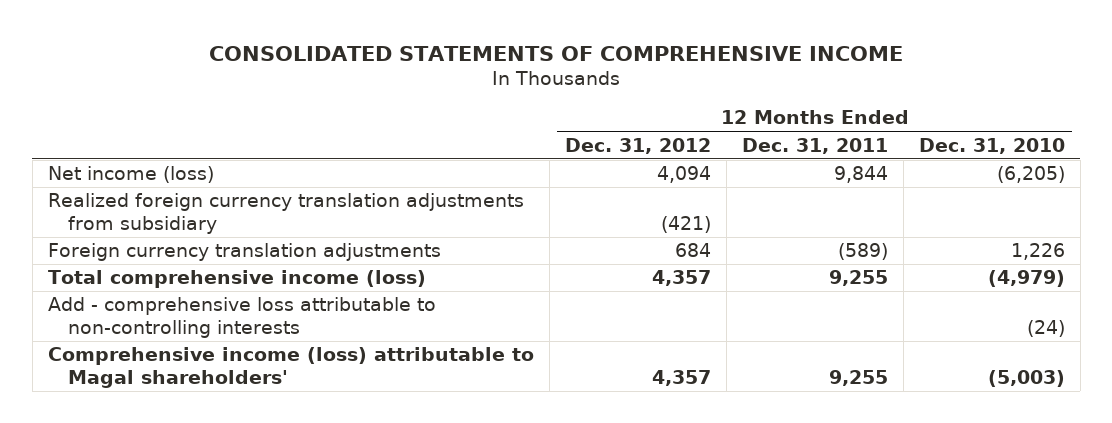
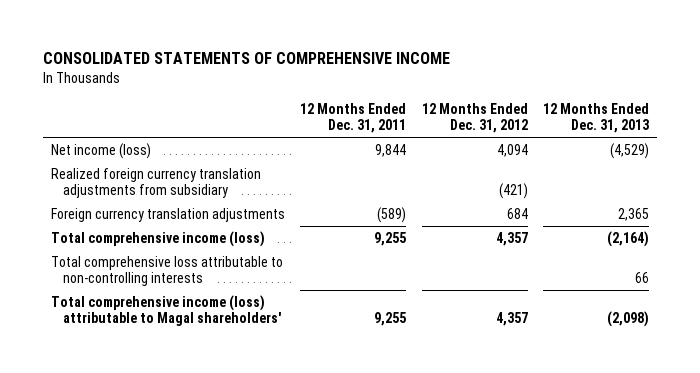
- | 12 Months Ended Dec. 31, 2012 | 12 Months Ended Dec. 31, 2011 | 12 Months Ended Dec. 31, 2010
+ | 12 Months Ended Dec. 31, 2011 | 12 Months Ended Dec. 31, 2012 | 12 Months Ended Dec. 31, 2013
- Add - comprehensive loss attributable to non-controlling interests | | | (24)
- Comprehensive income (loss) attributable to Magal shareholders' | 4,357 | 9,255 | (5,003)
+ Total comprehensive loss attributable to non-controlling interests | | | 66
+ Total comprehensive income (loss) attributable to Magal shareholders' | 9,255 | 4,357 | (2,098)

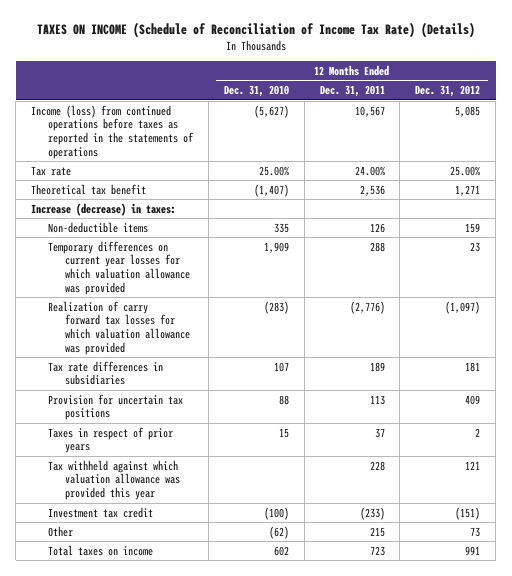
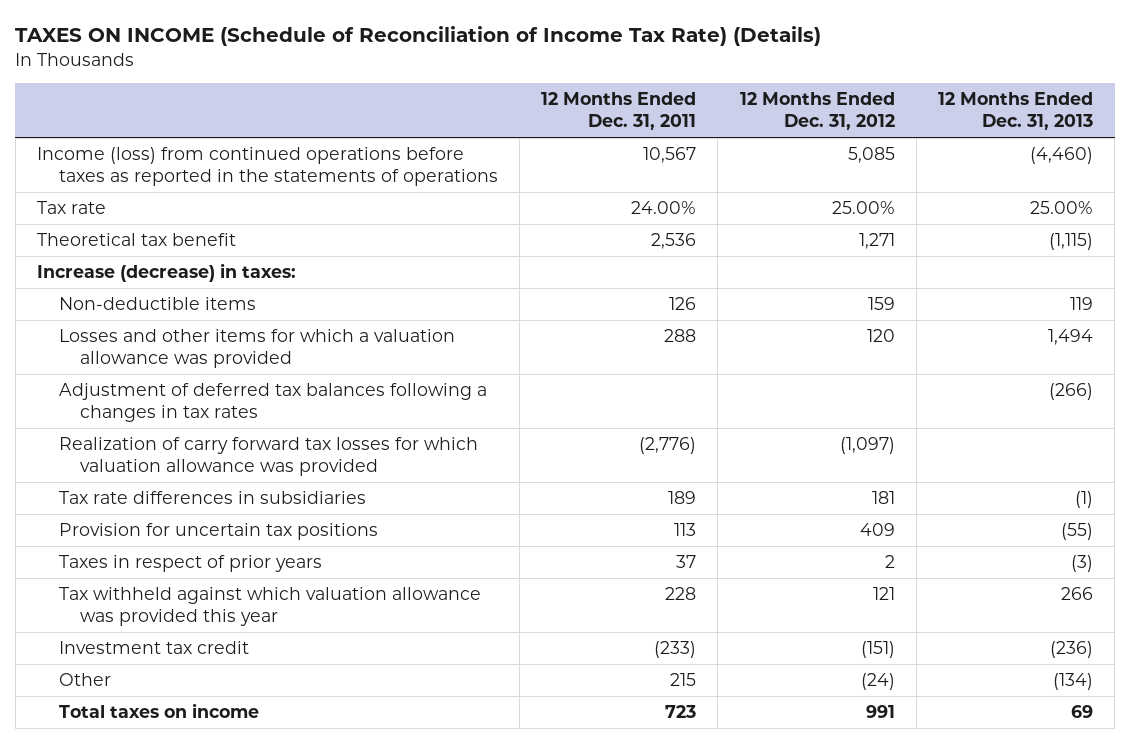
- | 12 Months Ended Dec. 31, 2010 | 12 Months Ended Dec. 31, 2011 | 12 Months Ended Dec. 31, 2012
+ | 12 Months Ended Dec. 31, 2011 | 12 Months Ended Dec. 31, 2012 | 12 Months Ended Dec. 31, 2013
- Temporary differences on current year losses for which valuation allowance was provided | 1,909 | 288 | 23
+ Losses and other items for which a valuation allowance was provided | 288 | 120 | 1,494
+ Adjustment of deferred tax balances following a changes in tax rates | | | (266)
- Other | (62) | 215 | 73
+ Other | 215 | (24) | (134)

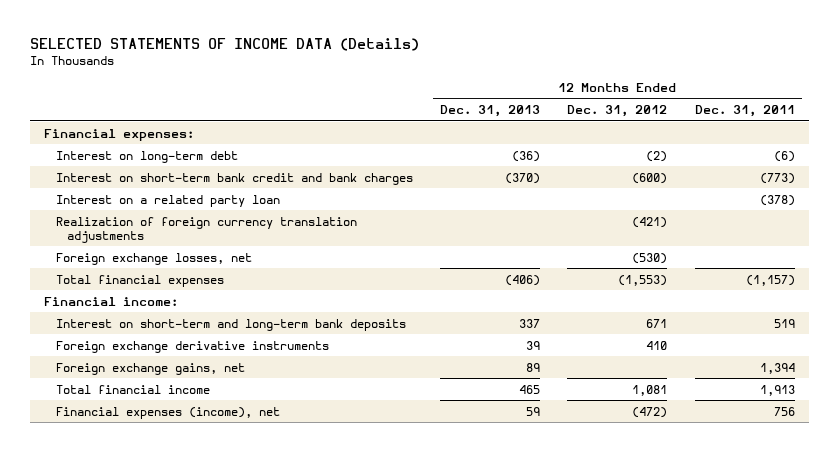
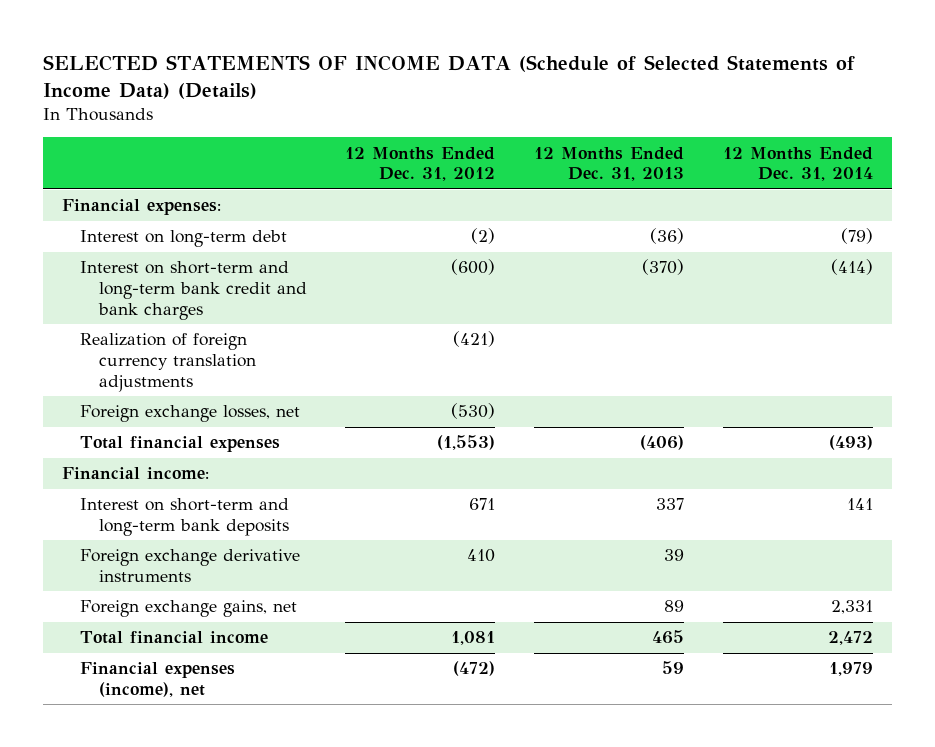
- SELECTED STATEMENTS OF INCOME DATA (Details)
+ SELECTED STATEMENTS OF INCOME DATA (Schedule of Selected Statements of Income Data) (Details)
- | 12 Months Ended Dec. 31, 2013 | 12 Months Ended Dec. 31, 2012 | 12 Months Ended Dec. 31, 2011
+ | 12 Months Ended Dec. 31, 2012 | 12 Months Ended Dec. 31, 2013 | 12 Months Ended Dec. 31, 2014
- Interest on short-term bank credit and bank charges | (370) | (600) | (773)
- Interest on a related party loan | | | (378)
+ Interest on short-term and long-term bank credit and bank charges | (600) | (370) | (414)

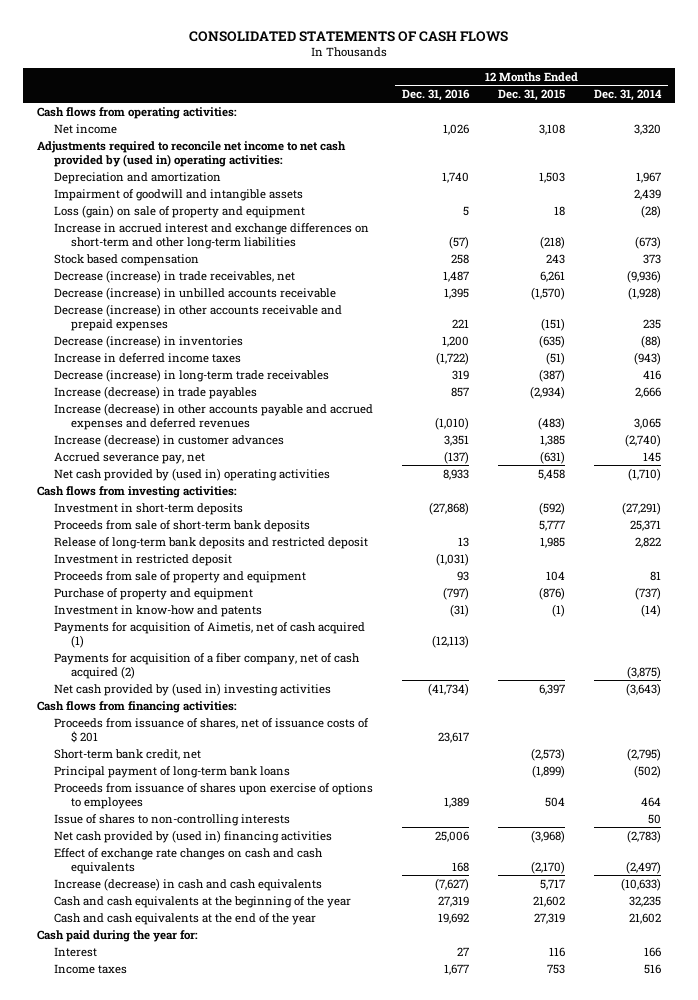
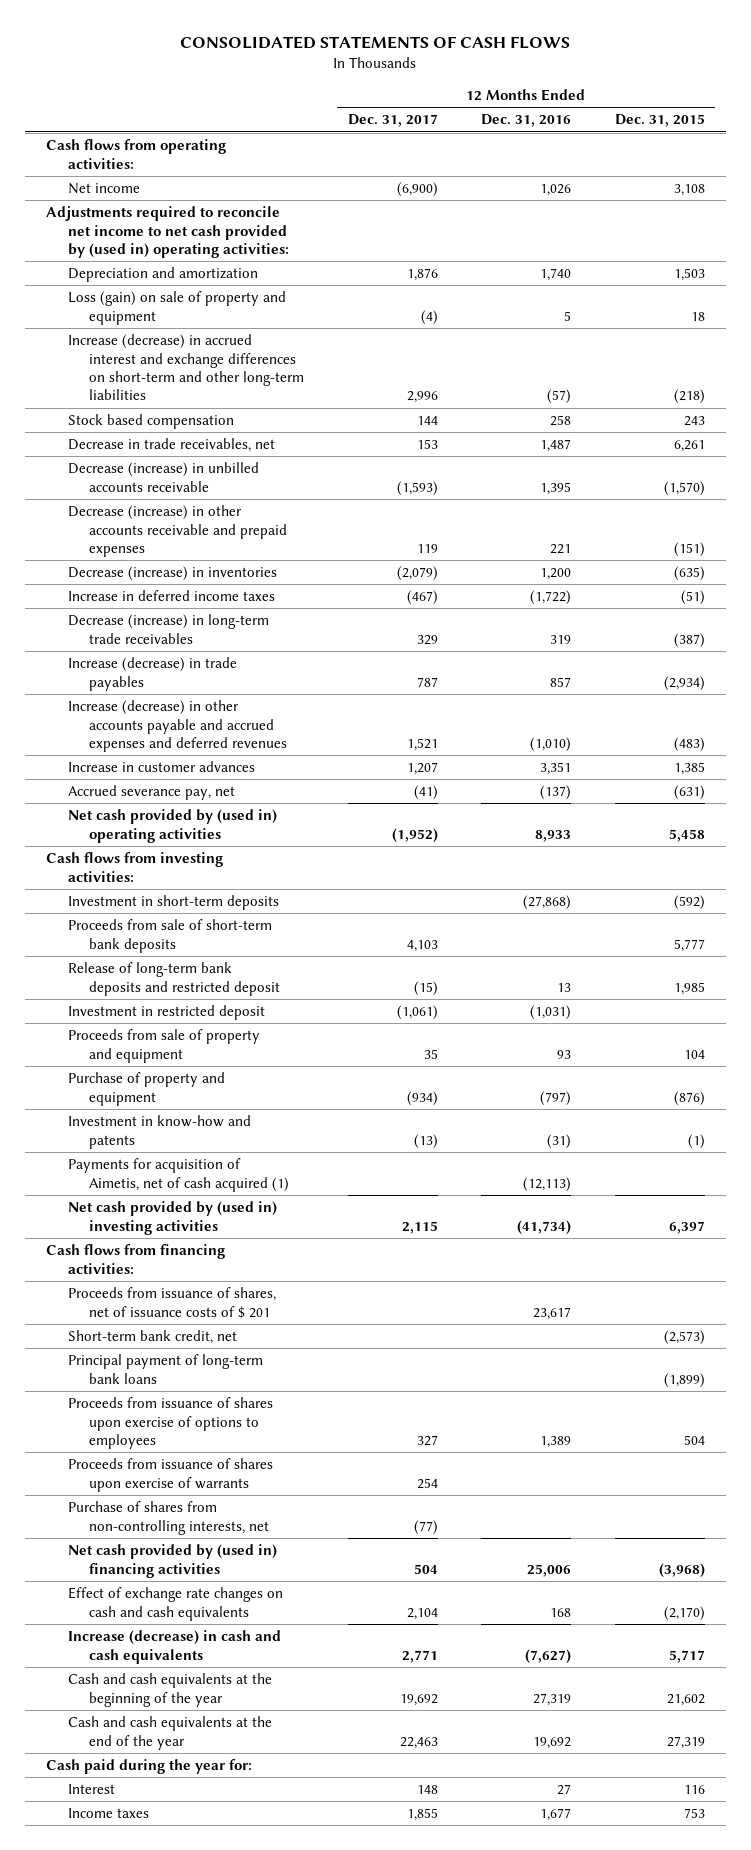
- | 12 Months Ended Dec. 31, 2016 | 12 Months Ended Dec. 31, 2015 | 12 Months Ended Dec. 31, 2014
+ | 12 Months Ended Dec. 31, 2017 | 12 Months Ended Dec. 31, 2016 | 12 Months Ended Dec. 31, 2015
- Impairment of goodwill and intangible assets | | | 2,439
- Increase in accrued interest and exchange differences on short-term and other long-term liabilities | (57) | (218) | (673)
+ Increase (decrease) in accrued interest and exchange differences on short-term and other long-term liabilities | 2,996 | (57) | (218)
- Decrease (increase) in trade receivables, net | 1,487 | 6,261 | (9,936)
+ Decrease in trade receivables, net | 153 | 1,487 | 6,261
- Increase (decrease) in customer advances | 3,351 | 1,385 | (2,740)
+ Increase in customer advances | 1,207 | 3,351 | 1,385
- Payments for acquisition of a fiber company, net of cash acquired (2) | | | (3,875)
- Issue of shares to non-controlling interests | | | 50
+ Proceeds from issuance of shares upon exercise of warrants | 254 | |
+ Purchase of shares from non-controlling interests, net | (77) | |

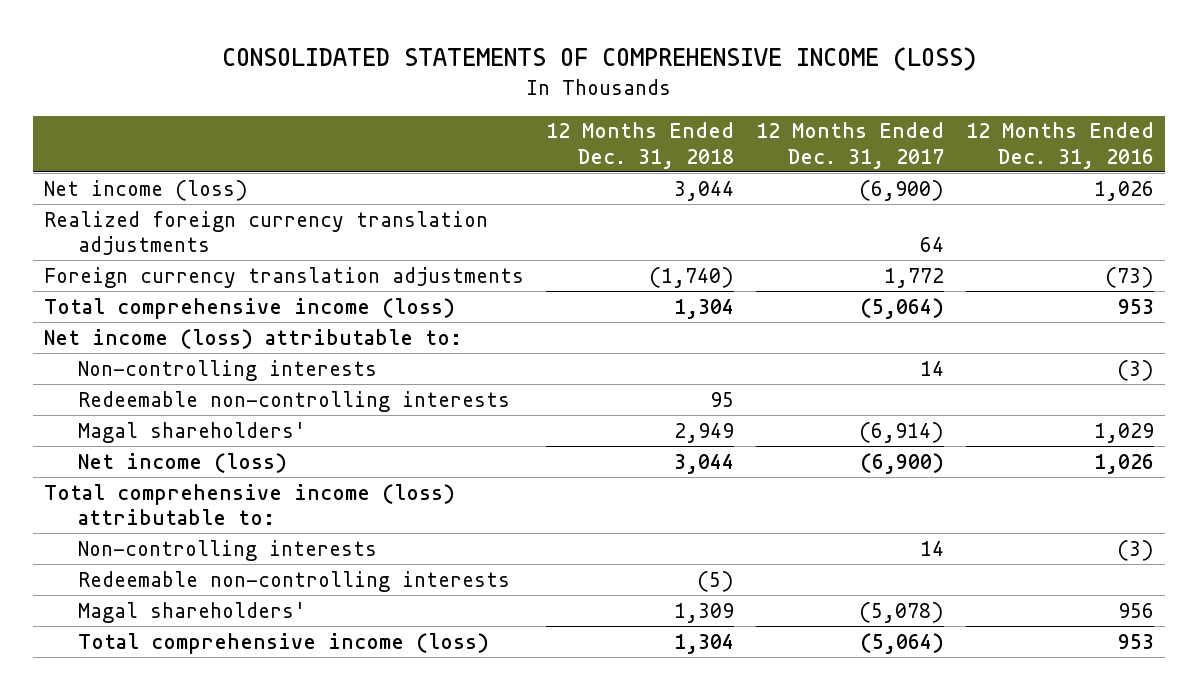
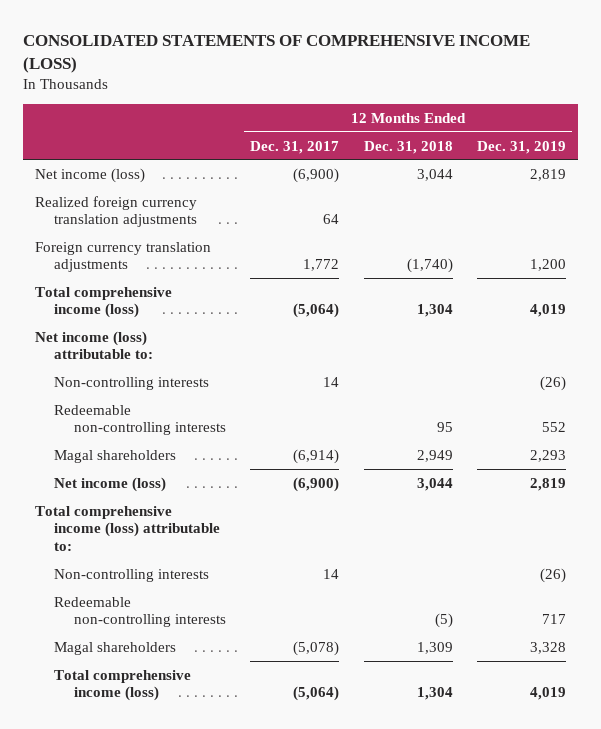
- | 12 Months Ended Dec. 31, 2018 | 12 Months Ended Dec. 31, 2017 | 12 Months Ended Dec. 31, 2016
+ | 12 Months Ended Dec. 31, 2017 | 12 Months Ended Dec. 31, 2018 | 12 Months Ended Dec. 31, 2019
- Magal shareholders' | 2,949 | (6,914) | 1,029
+ Magal shareholders | (6,914) | 2,949 | 2,293
- Magal shareholders' | 1,309 | (5,078) | 956
+ Magal shareholders | (5,078) | 1,309 | 3,328

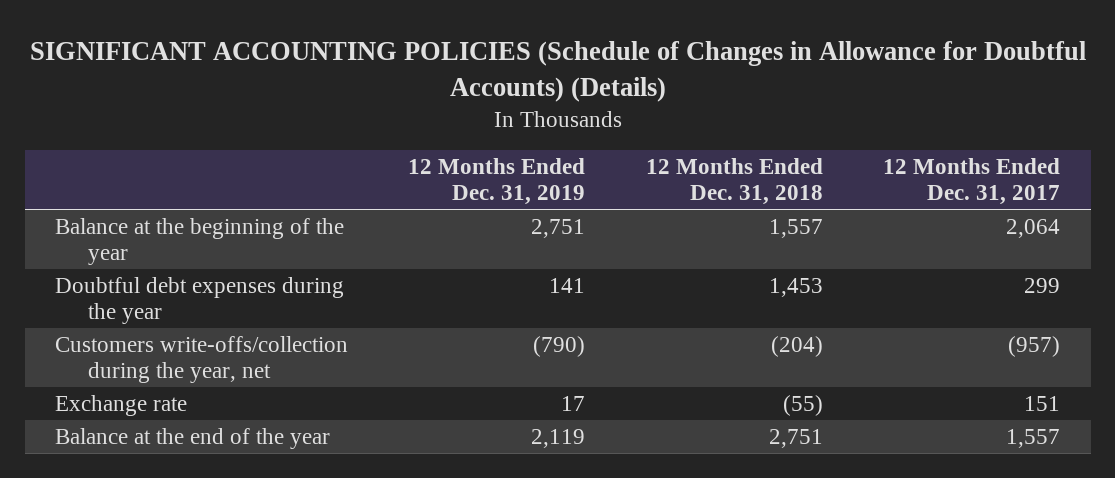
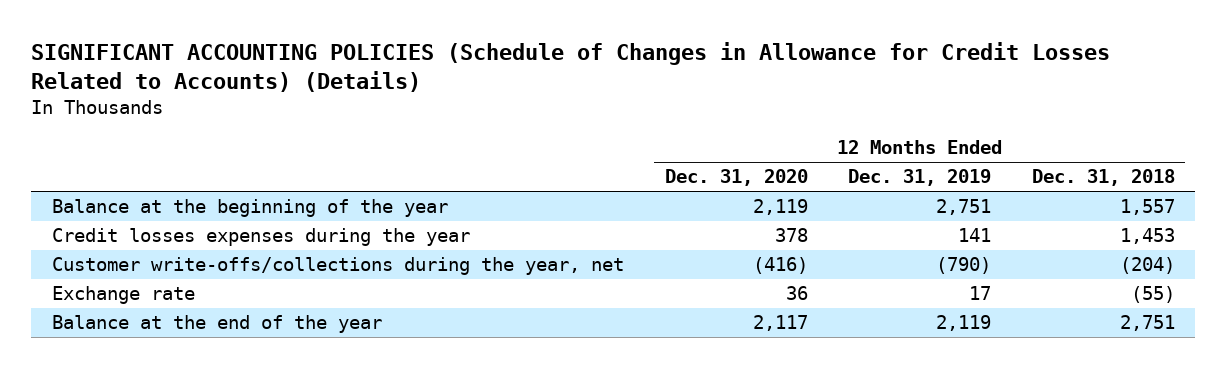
- SIGNIFICANT ACCOUNTING POLICIES (Schedule of Changes in Allowance for Doubtful Accounts) (Details)
+ SIGNIFICANT ACCOUNTING POLICIES (Schedule of Changes in Allowance for Credit Losses Related to Accounts) (Details)
- | 12 Months Ended Dec. 31, 2019 | 12 Months Ended Dec. 31, 2018 | 12 Months Ended Dec. 31, 2017
+ | 12 Months Ended Dec. 31, 2020 | 12 Months Ended Dec. 31, 2019 | 12 Months Ended Dec. 31, 2018
- Doubtful debt expenses during the year | 141 | 1,453 | 299
- Customers write-offs/collection during the year, net | (790) | (204) | (957)
+ Credit losses expenses during the year | 378 | 141 | 1,453
+ Customer write-offs/collections during the year, net | (416) | (790) | (204)

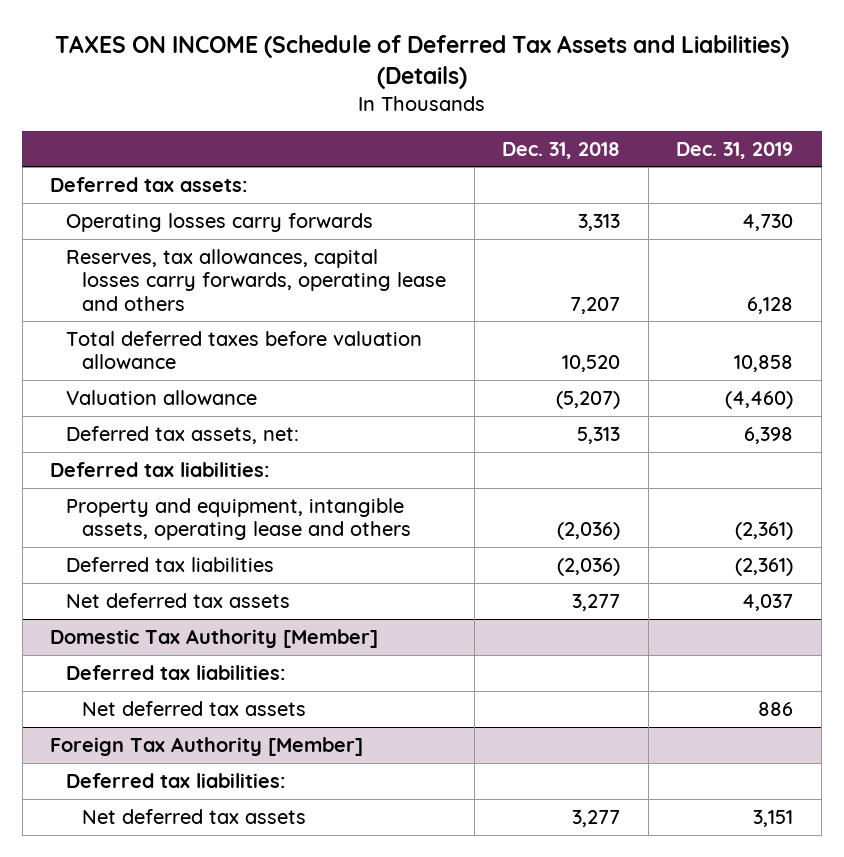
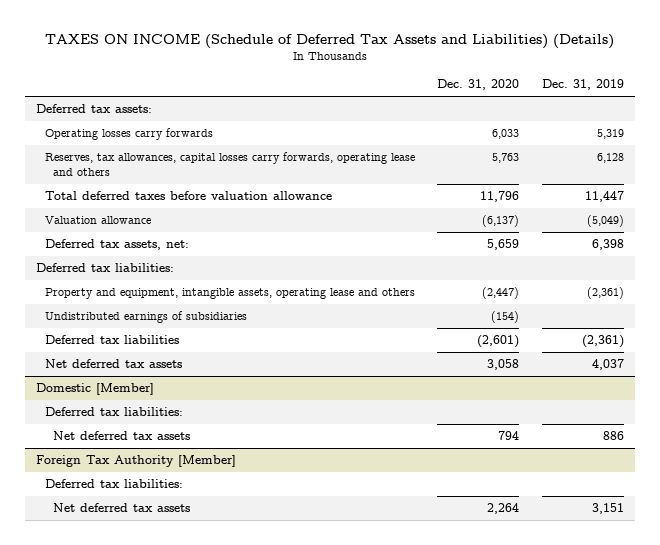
- | Dec. 31, 2018 | Dec. 31, 2019
+ | Dec. 31, 2020 | Dec. 31, 2019
- Operating losses carry forwards | 3,313 | 4,730
+ Operating losses carry forwards | 6,033 | 5,319
- Total deferred taxes before valuation allowance | 10,520 | 10,858
- Valuation allowance | (5,207) | (4,460)
+ Total deferred taxes before valuation allowance | 11,796 | 11,447
+ Valuation allowance | (6,137) | (5,049)
+ Undistributed earnings of subsidiaries | (154) |
- Domestic Tax Authority [Member]
+ Domestic [Member]

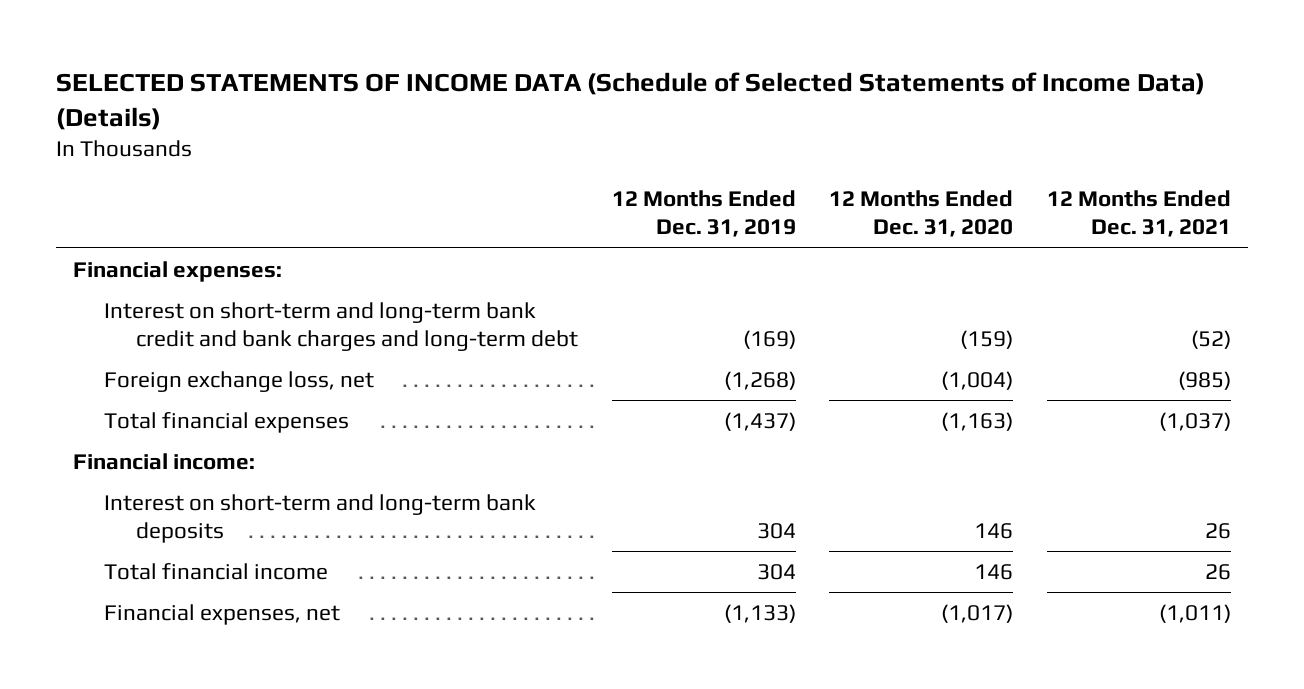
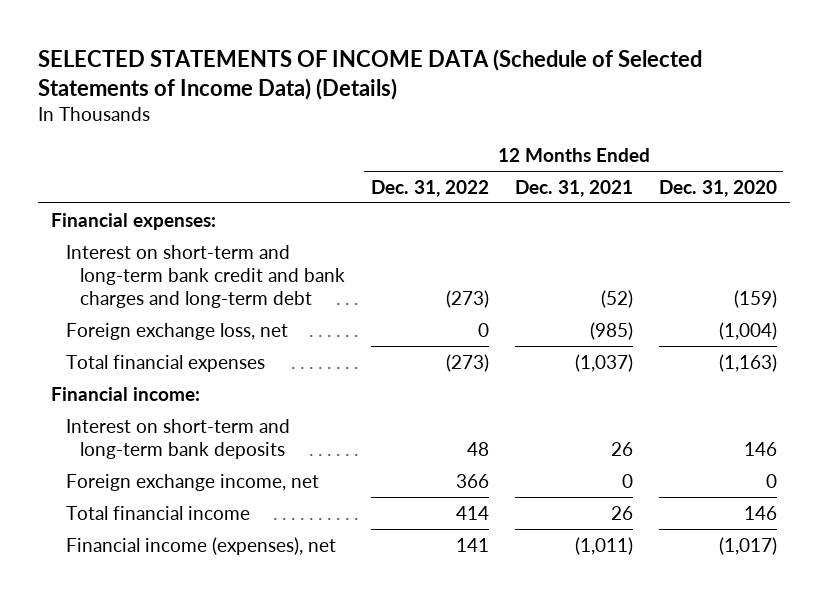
- | 12 Months Ended Dec. 31, 2019 | 12 Months Ended Dec. 31, 2020 | 12 Months Ended Dec. 31, 2021
+ | 12 Months Ended Dec. 31, 2022 | 12 Months Ended Dec. 31, 2021 | 12 Months Ended Dec. 31, 2020
+ Foreign exchange income, net | 366 | 0 | 0
- Financial expenses, net | (1,133) | (1,017) | (1,011)
+ Financial income (expenses), net | 141 | (1,011) | (1,017)

